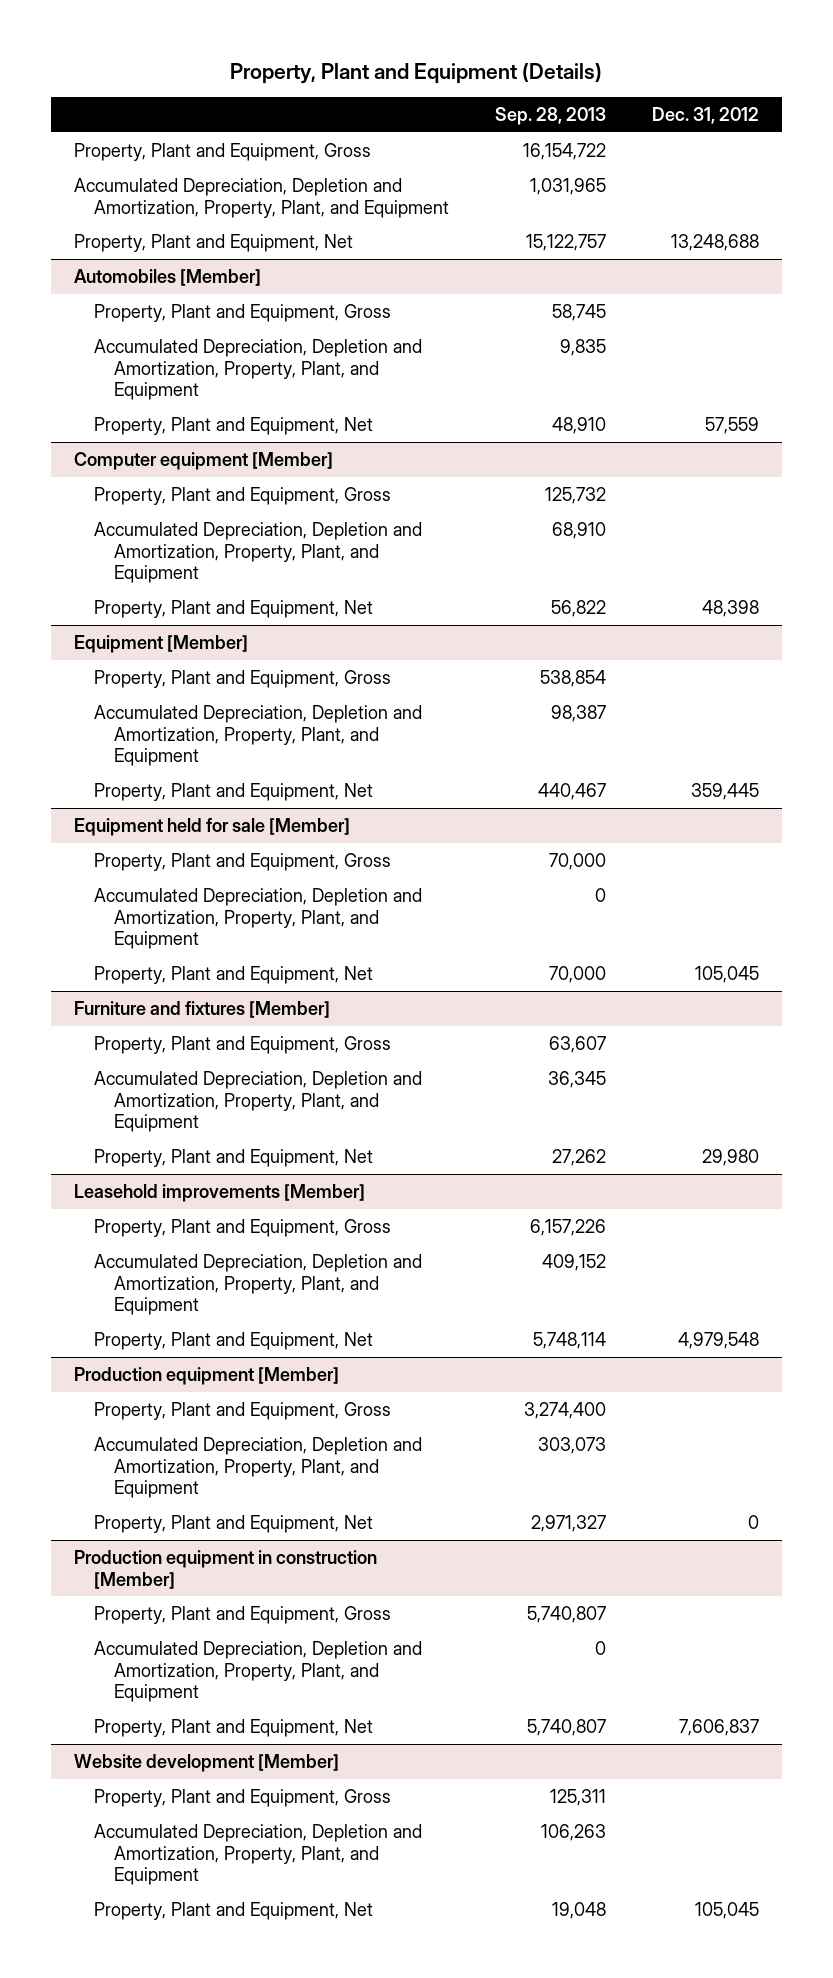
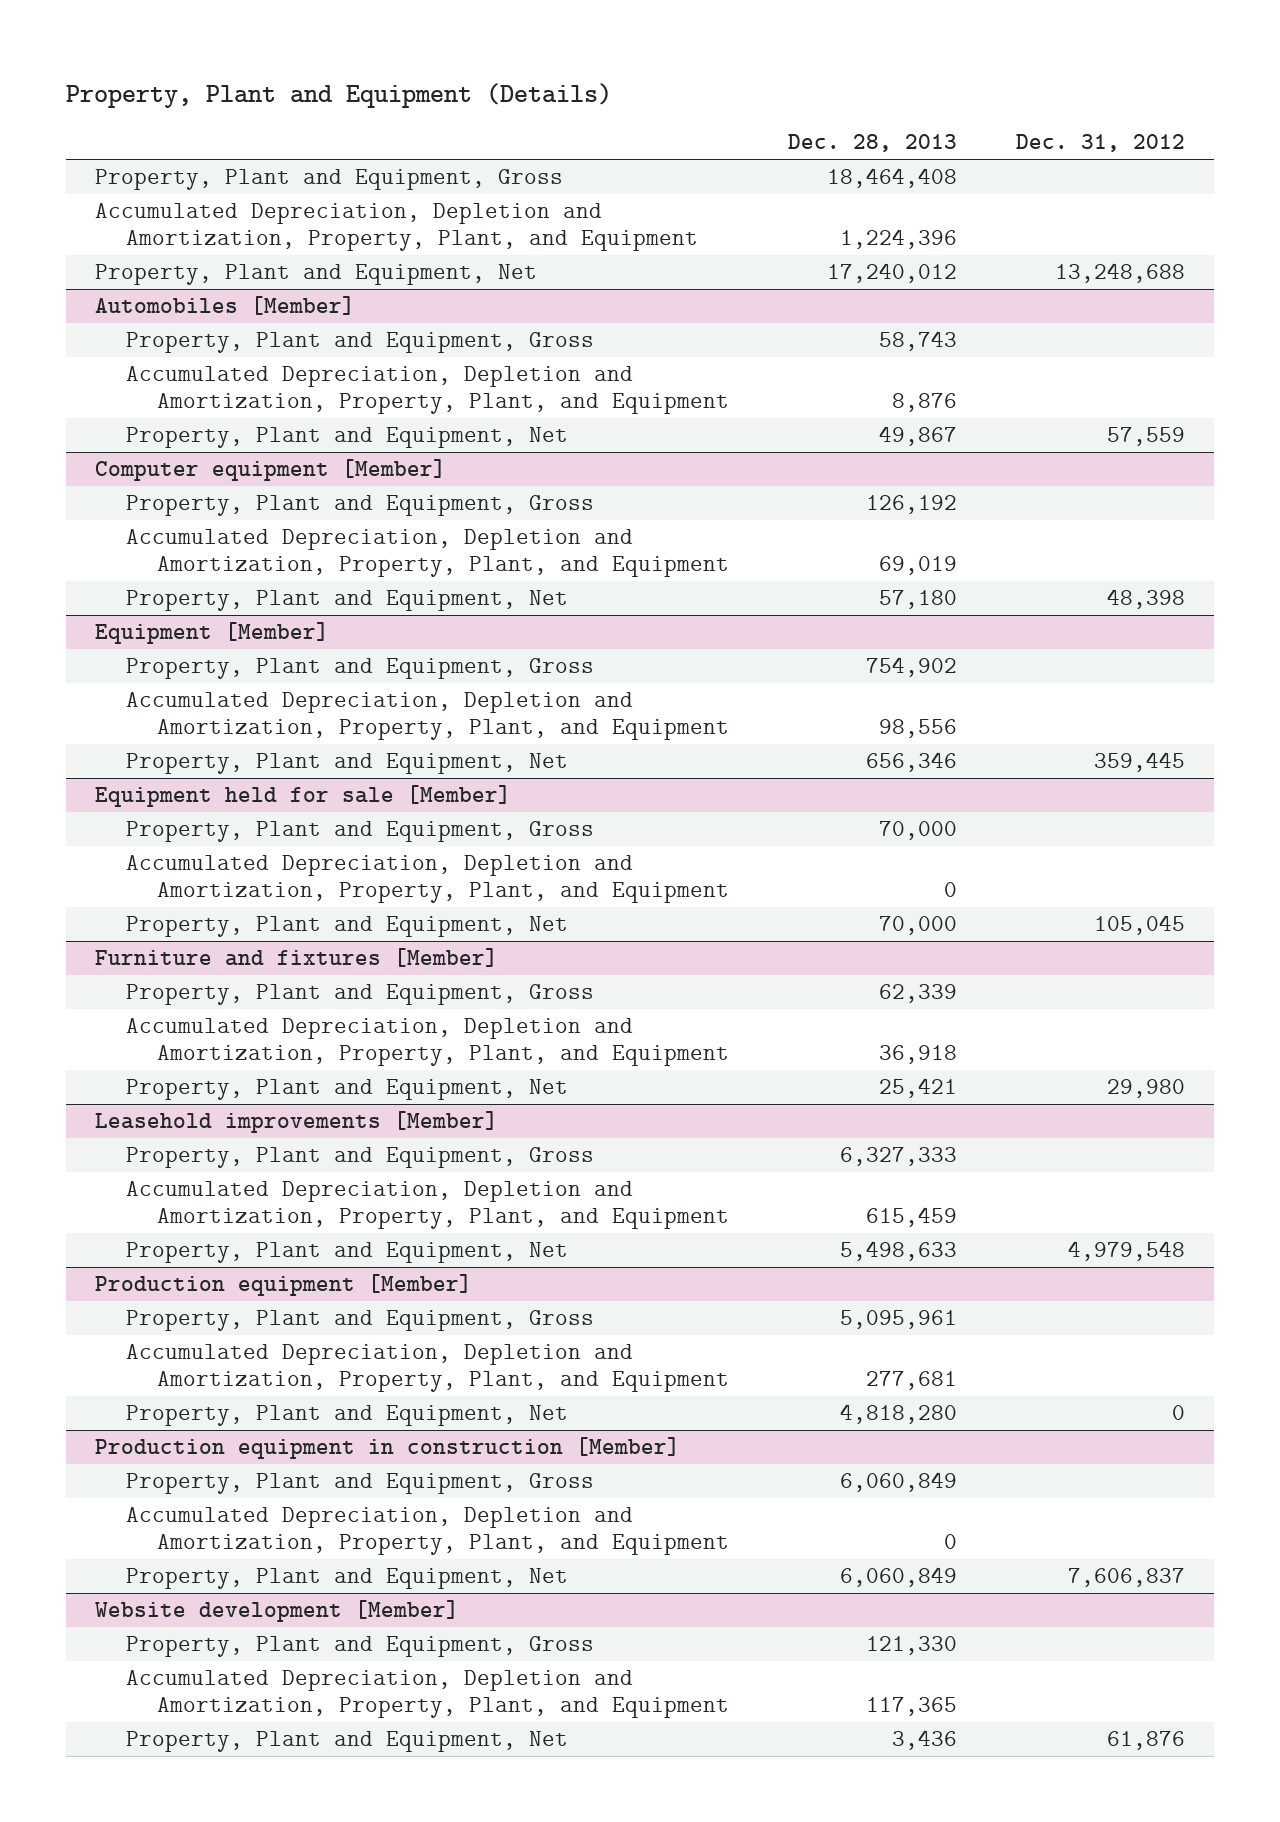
- | Sep. 28, 2013 | Dec. 31, 2012
+ | Dec. 28, 2013 | Dec. 31, 2012
@ Website development [Member]
- Property, Plant and Equipment, Net | 19,048 | 105,045
+ Property, Plant and Equipment, Net | 3,436 | 61,876

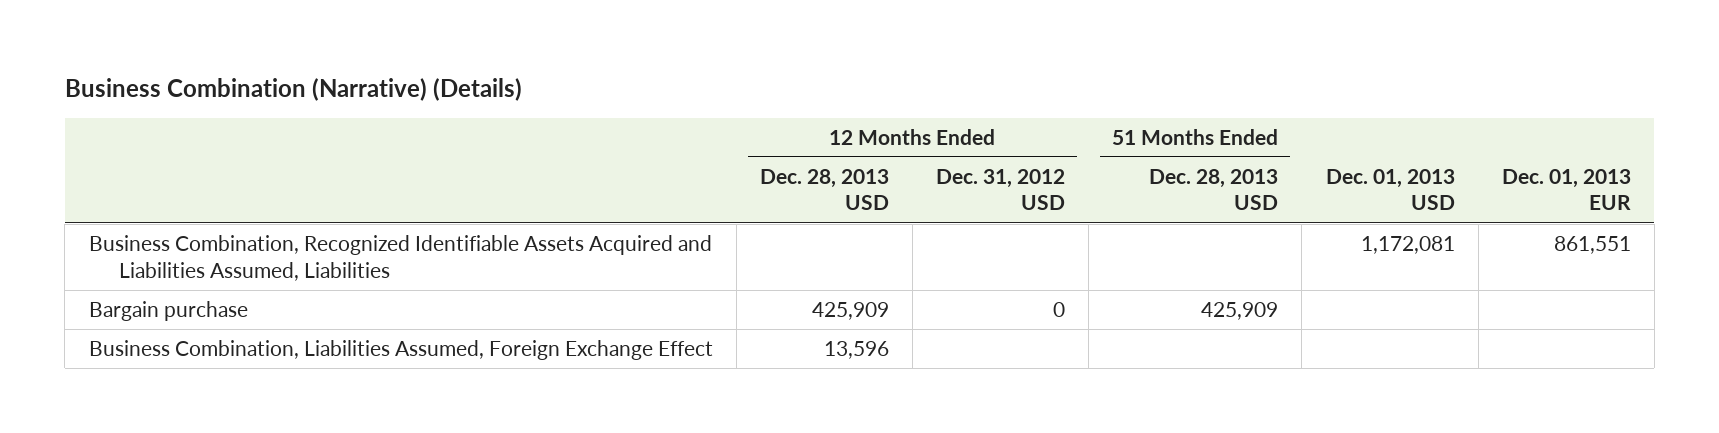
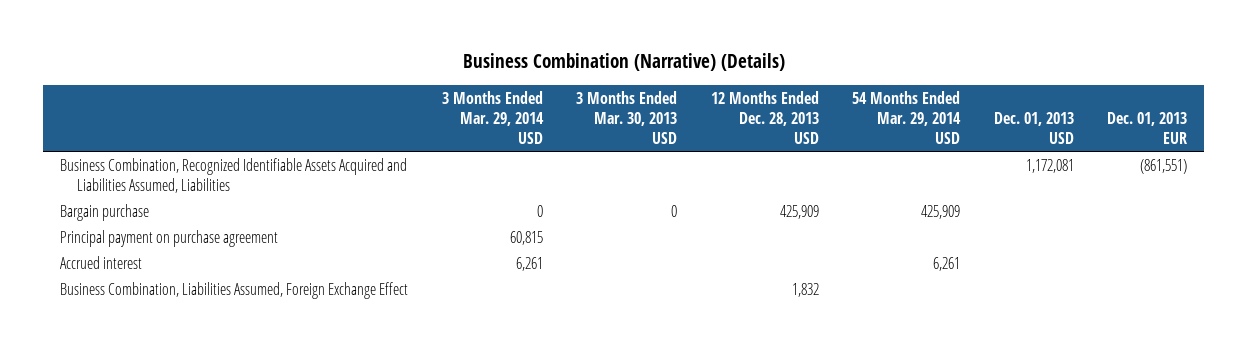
- | 12 Months Ended Dec. 28, 2013 USD | 12 Months Ended Dec. 31, 2012 USD | 51 Months Ended Dec. 28, 2013 USD | Dec. 01, 2013 USD | Dec. 01, 2013 EUR
+ | 3 Months Ended Mar. 29, 2014 USD | 3 Months Ended Mar. 30, 2013 USD | 12 Months Ended Dec. 28, 2013 USD | 54 Months Ended Mar. 29, 2014 USD | Dec. 01, 2013 USD | Dec. 01, 2013 EUR
- Business Combination, Recognized Identifiable Assets Acquired and Liabilities Assumed, Liabilities | | | | 1,172,081 | 861,551
+ Business Combination, Recognized Identifiable Assets Acquired and Liabilities Assumed, Liabilities | | | | | 1,172,081 | (861,551)
- Business Combination, Liabilities Assumed, Foreign Exchange Effect | 13,596 | | | |
+ Principal payment on purchase agreement | 60,815 | | | | |
+ Accrued interest | 6,261 | | | 6,261 | |
+ Business Combination, Liabilities Assumed, Foreign Exchange Effect | | | 1,832 | | |

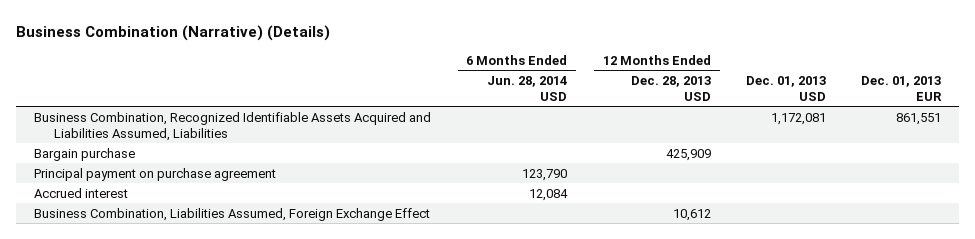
- | 3 Months Ended Mar. 29, 2014 USD | 3 Months Ended Mar. 30, 2013 USD | 12 Months Ended Dec. 28, 2013 USD | 54 Months Ended Mar. 29, 2014 USD | Dec. 01, 2013 USD | Dec. 01, 2013 EUR
+ | 6 Months Ended Jun. 28, 2014 USD | 12 Months Ended Dec. 28, 2013 USD | Dec. 01, 2013 USD | Dec. 01, 2013 EUR
- Business Combination, Recognized Identifiable Assets Acquired and Liabilities Assumed, Liabilities | | | | | 1,172,081 | (861,551)
+ Business Combination, Recognized Identifiable Assets Acquired and Liabilities Assumed, Liabilities | | | 1,172,081 | 861,551
- Business Combination, Liabilities Assumed, Foreign Exchange Effect | | | 1,832 | | |
+ Business Combination, Liabilities Assumed, Foreign Exchange Effect | | 10,612 | |

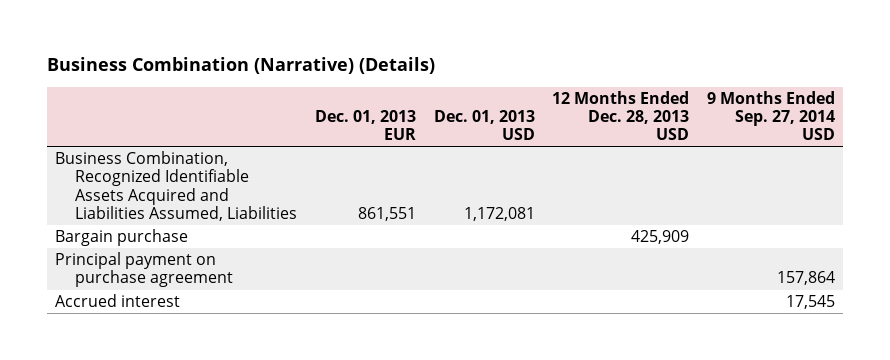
- | 6 Months Ended Jun. 28, 2014 USD | 12 Months Ended Dec. 28, 2013 USD | Dec. 01, 2013 USD | Dec. 01, 2013 EUR
+ | Dec. 01, 2013 EUR | Dec. 01, 2013 USD | 12 Months Ended Dec. 28, 2013 USD | 9 Months Ended Sep. 27, 2014 USD
- Business Combination, Liabilities Assumed, Foreign Exchange Effect | | 10,612 | |

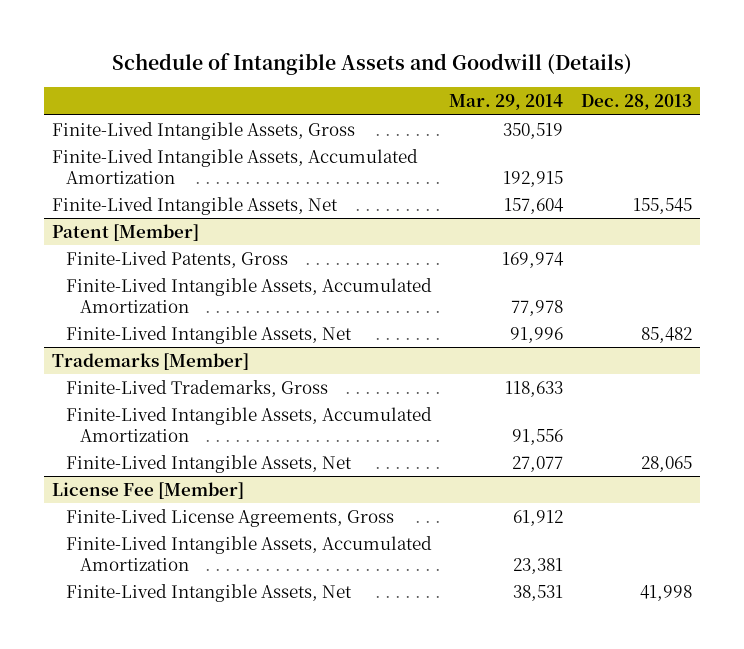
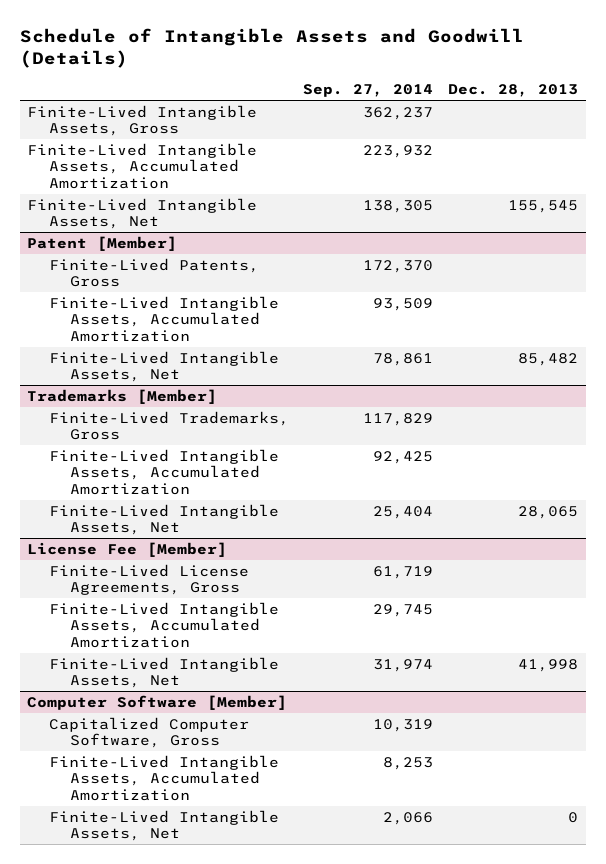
- | Mar. 29, 2014 | Dec. 28, 2013
+ | Sep. 27, 2014 | Dec. 28, 2013
+ Computer Software [Member]
+ Capitalized Computer Software, Gross | 10,319 |
+ Finite-Lived Intangible Assets, Accumulated Amortization | 8,253 |
+ Finite-Lived Intangible Assets, Net | 2,066 | 0

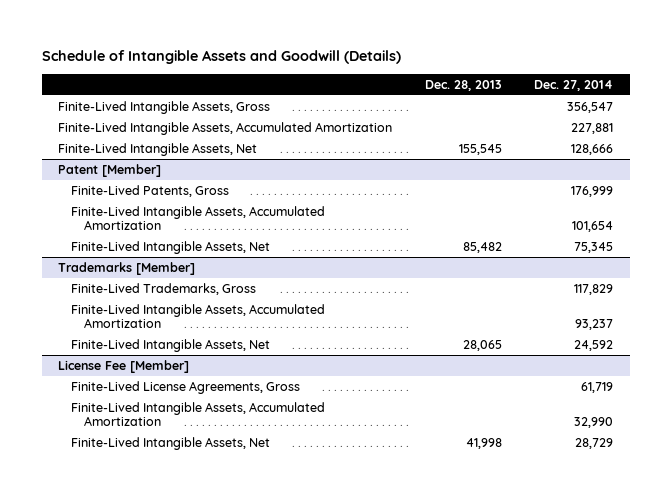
- | Sep. 27, 2014 | Dec. 28, 2013
+ | Dec. 28, 2013 | Dec. 27, 2014
- Computer Software [Member]
- Capitalized Computer Software, Gross | 10,319 |
- Finite-Lived Intangible Assets, Accumulated Amortization | 8,253 |
- Finite-Lived Intangible Assets, Net | 2,066 | 0

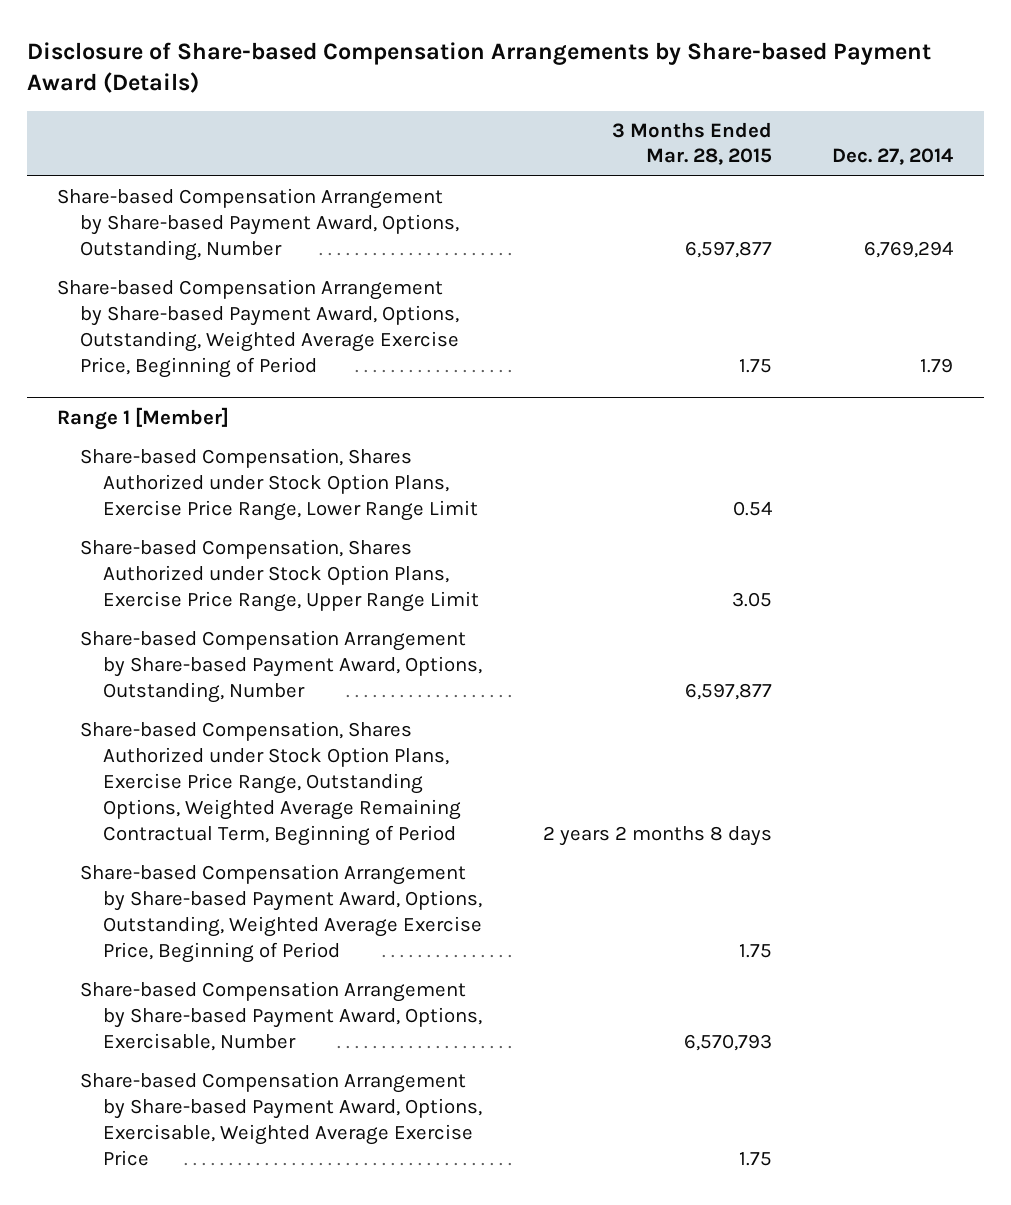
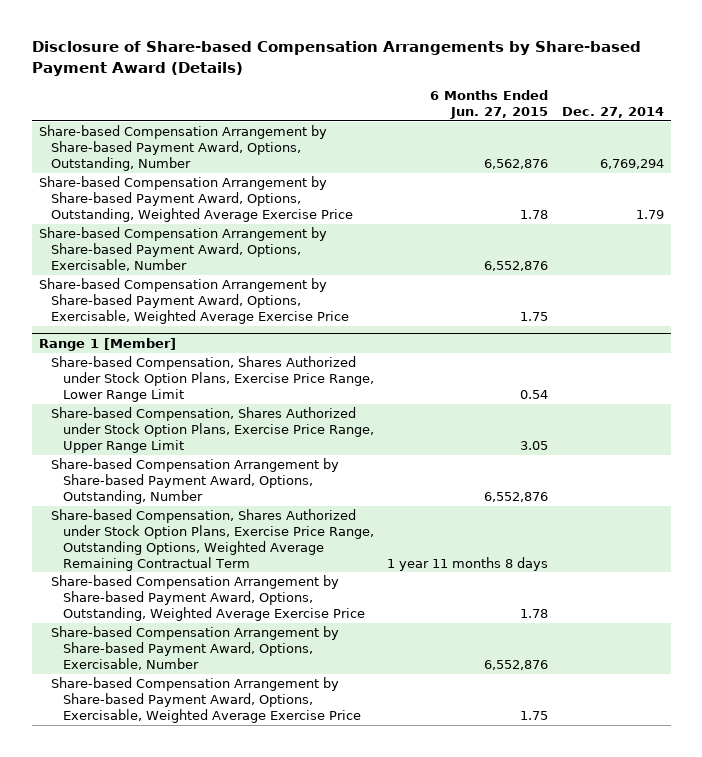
- | 3 Months Ended Mar. 28, 2015 | Dec. 27, 2014
+ | 6 Months Ended Jun. 27, 2015 | Dec. 27, 2014
- Share-based Compensation Arrangement by Share-based Payment Award, Options, Outstanding, Weighted Average Exercise Price, Beginning of Period | 1.75 | 1.79
+ Share-based Compensation Arrangement by Share-based Payment Award, Options, Outstanding, Weighted Average Exercise Price | 1.78 | 1.79
+ Share-based Compensation Arrangement by Share-based Payment Award, Options, Exercisable, Number | 6,552,876 |
+ Share-based Compensation Arrangement by Share-based Payment Award, Options, Exercisable, Weighted Average Exercise Price | 1.75 |
@ Range 1 [Member]
- Share-based Compensation, Shares Authorized under Stock Option Plans, Exercise Price Range, Outstanding Options, Weighted Average Remaining Contractual Term, Beginning of Period | 2 years 2 months 8 days |
- Share-based Compensation Arrangement by Share-based Payment Award, Options, Outstanding, Weighted Average Exercise Price, Beginning of Period | 1.75 |
+ Share-based Compensation, Shares Authorized under Stock Option Plans, Exercise Price Range, Outstanding Options, Weighted Average Remaining Contractual Term | 1 year 11 months 8 days |
+ Share-based Compensation Arrangement by Share-based Payment Award, Options, Outstanding, Weighted Average Exercise Price | 1.78 |

